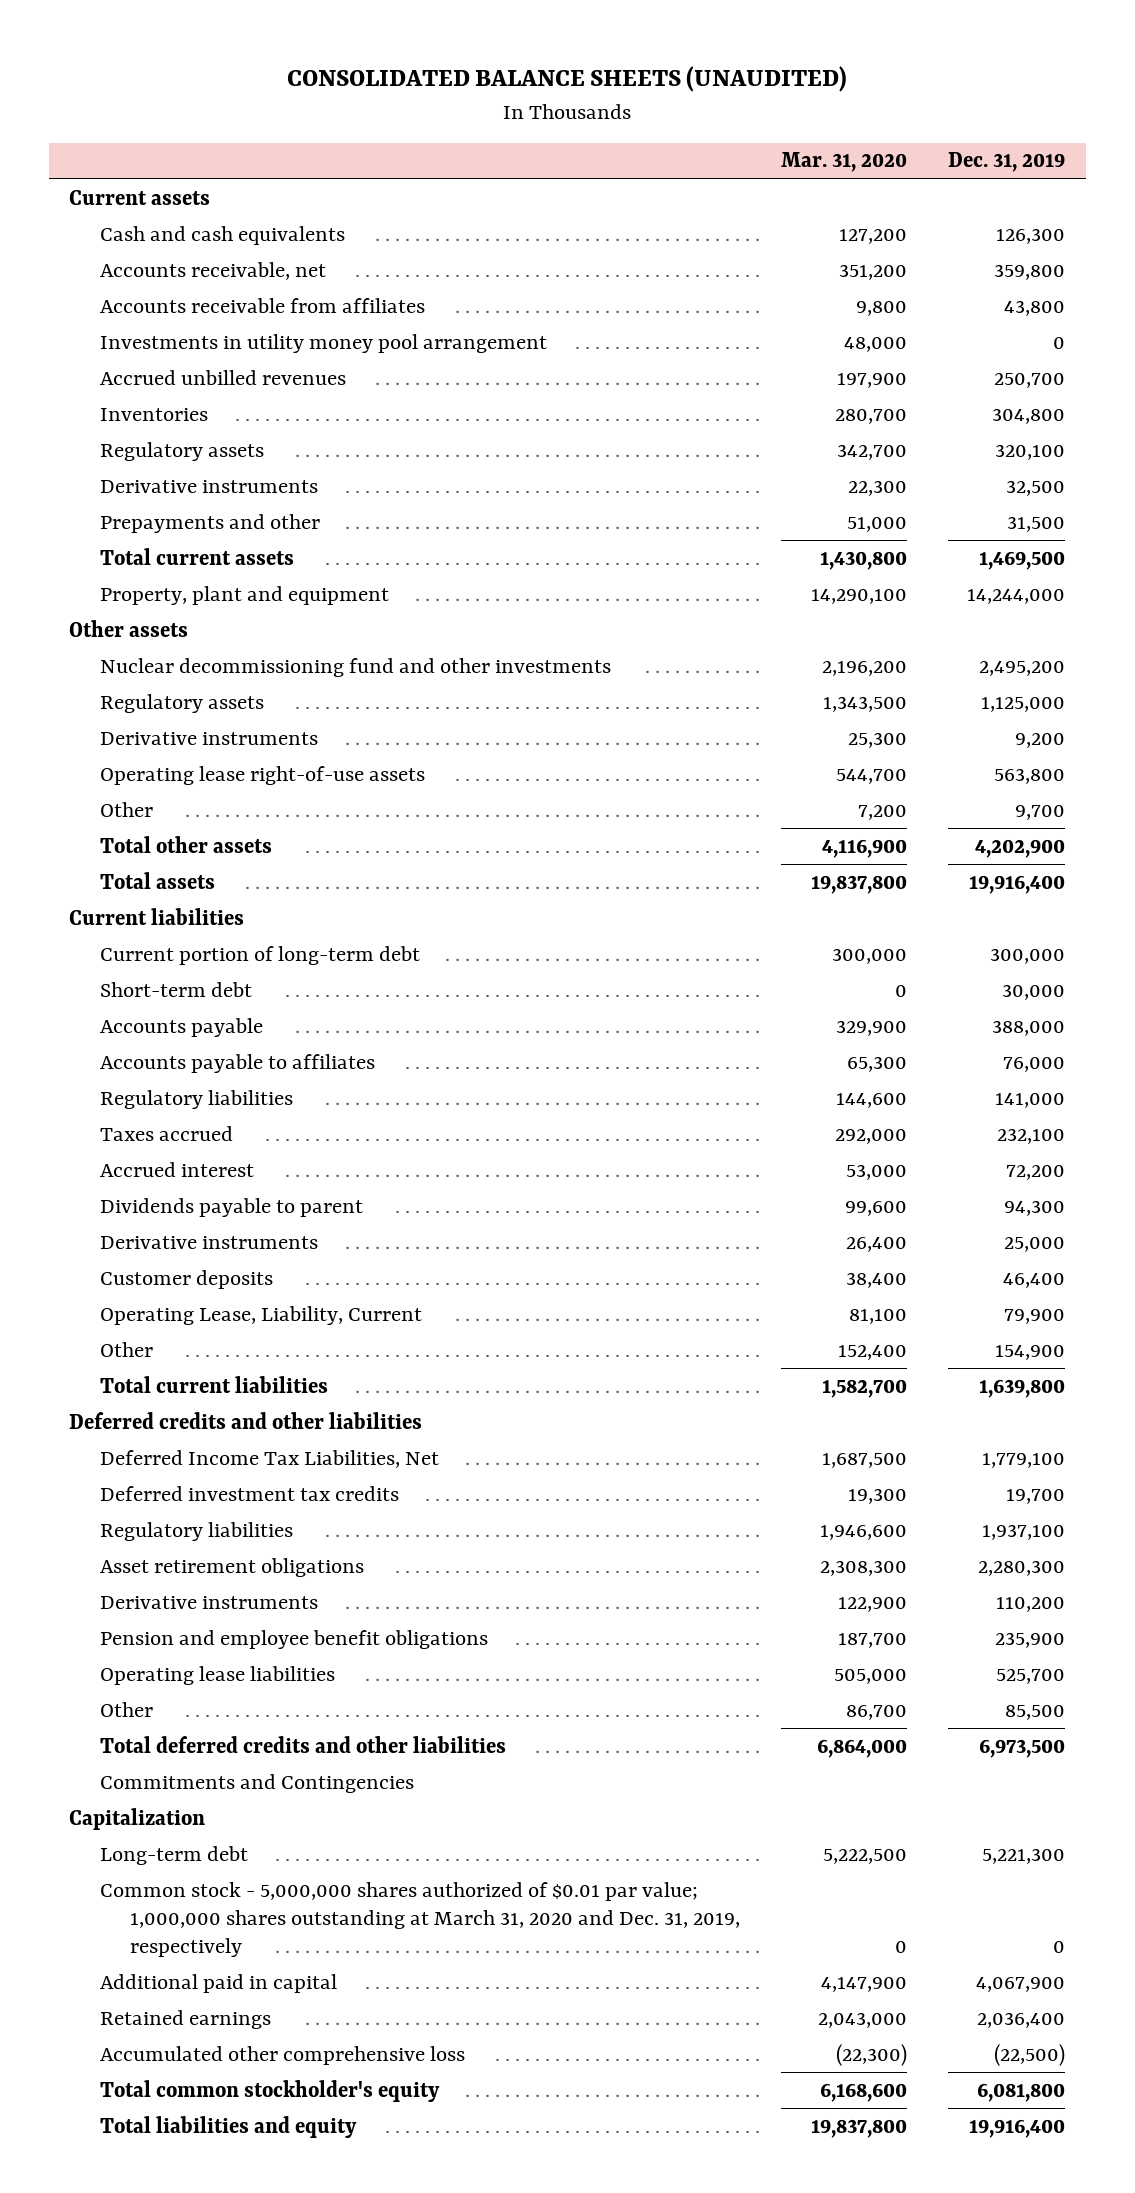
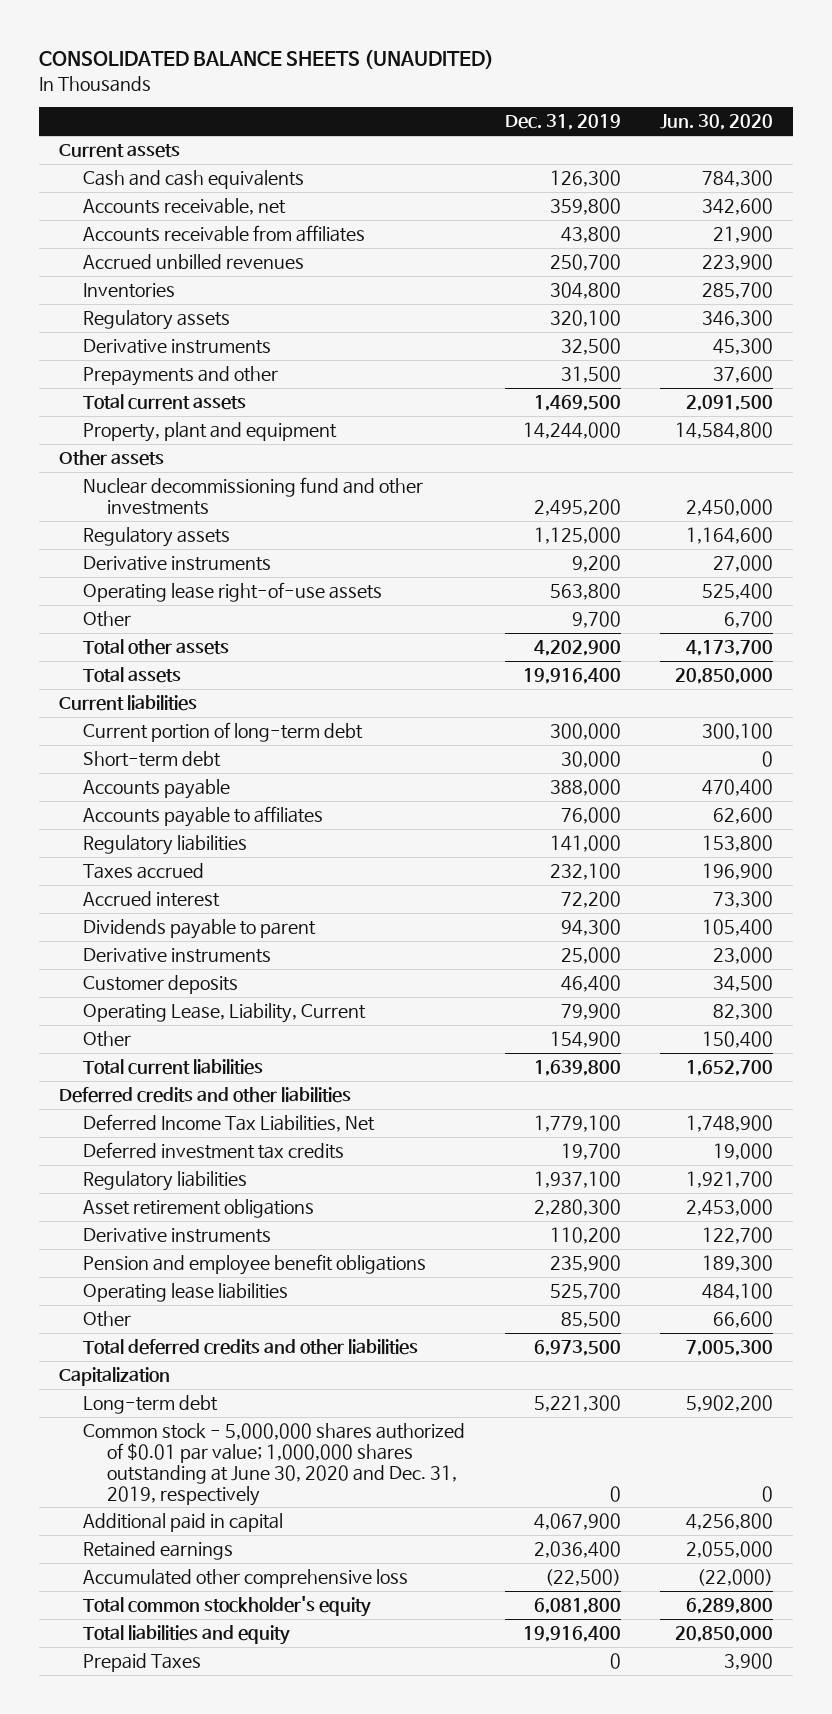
- | Mar. 31, 2020 | Dec. 31, 2019
+ | Dec. 31, 2019 | Jun. 30, 2020
- Investments in utility money pool arrangement | 48,000 | 0
- Commitments and Contingencies
- Common stock - 5,000,000 shares authorized of $0.01 par value; 1,000,000 shares outstanding at March 31, 2020 and Dec. 31, 2019, respectively | 0 | 0
+ Common stock - 5,000,000 shares authorized of $0.01 par value; 1,000,000 shares outstanding at June 30, 2020 and Dec. 31, 2019, respectively | 0 | 0
+ Prepaid Taxes | 0 | 3,900

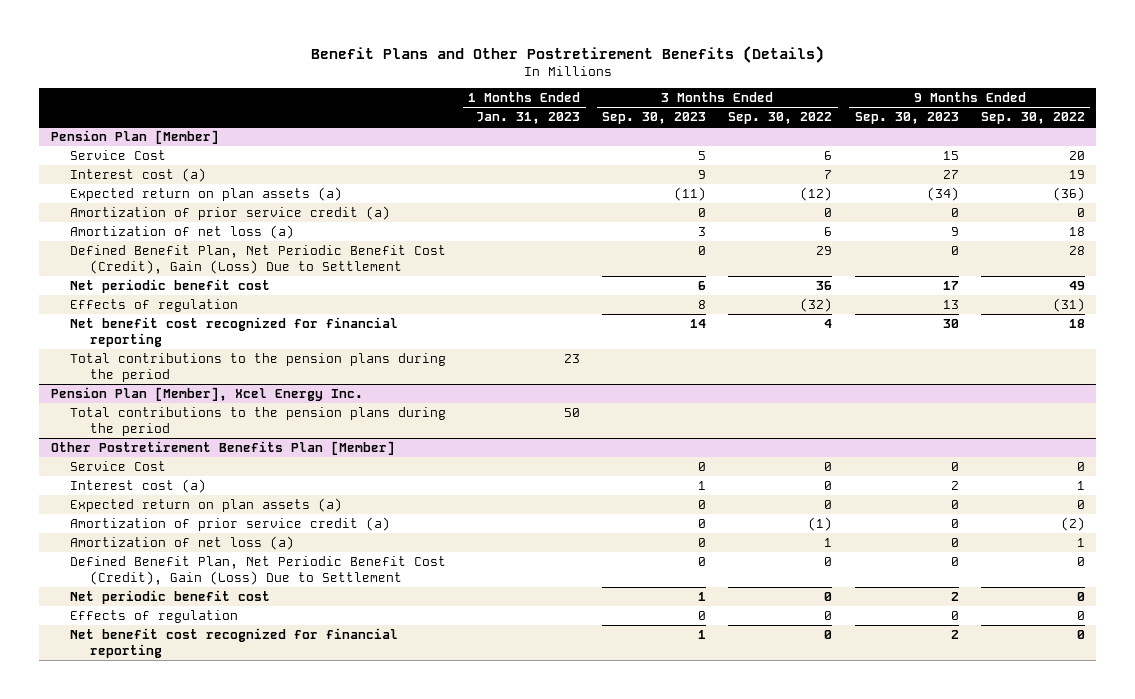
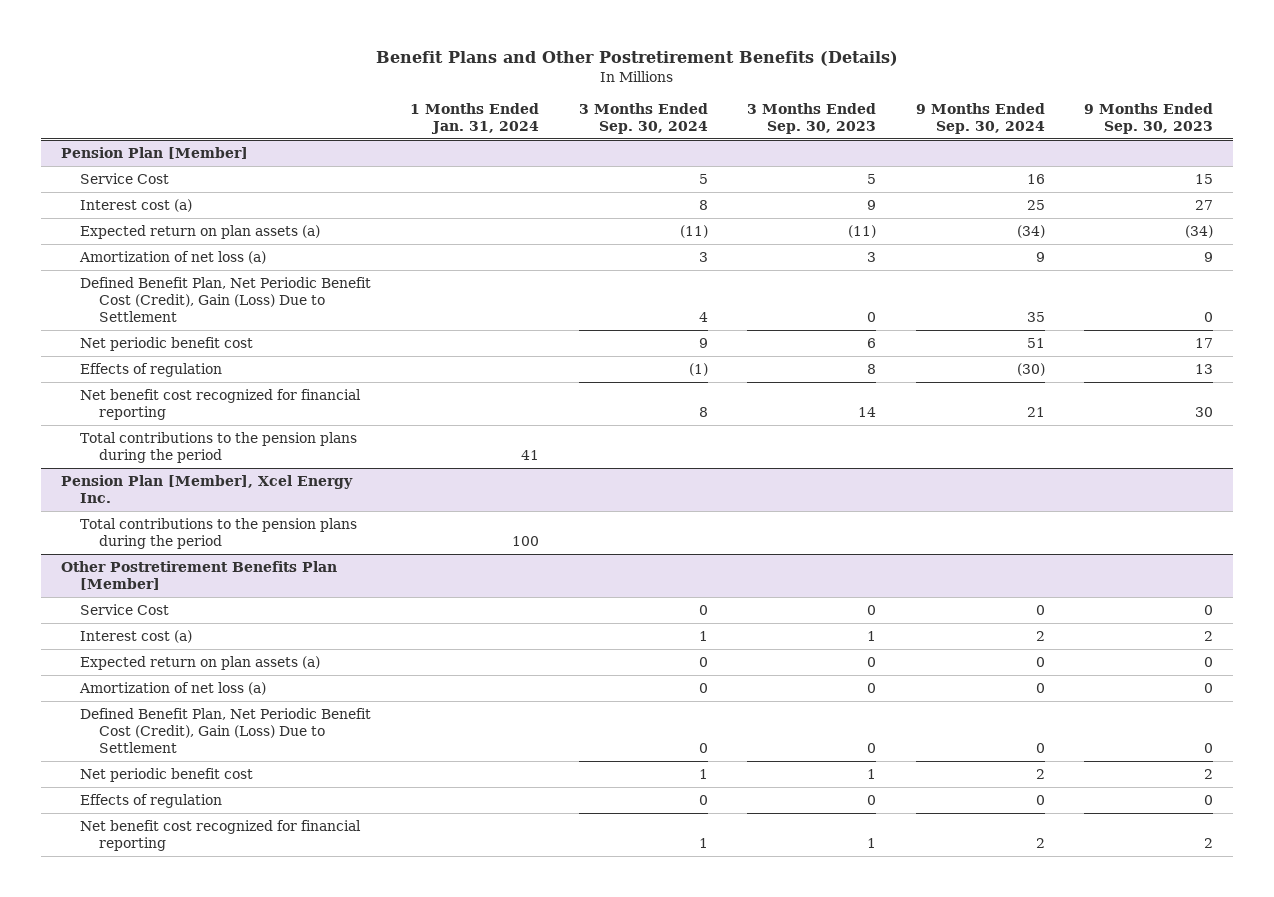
- | 1 Months Ended Jan. 31, 2023 | 3 Months Ended Sep. 30, 2023 | 3 Months Ended Sep. 30, 2022 | 9 Months Ended Sep. 30, 2023 | 9 Months Ended Sep. 30, 2022
+ | 1 Months Ended Jan. 31, 2024 | 3 Months Ended Sep. 30, 2024 | 3 Months Ended Sep. 30, 2023 | 9 Months Ended Sep. 30, 2024 | 9 Months Ended Sep. 30, 2023
@ Pension Plan [Member]
- Amortization of prior service credit (a) | | 0 | 0 | 0 | 0
@ Other Postretirement Benefits Plan [Member]
- Amortization of prior service credit (a) | | 0 | (1) | 0 | (2)

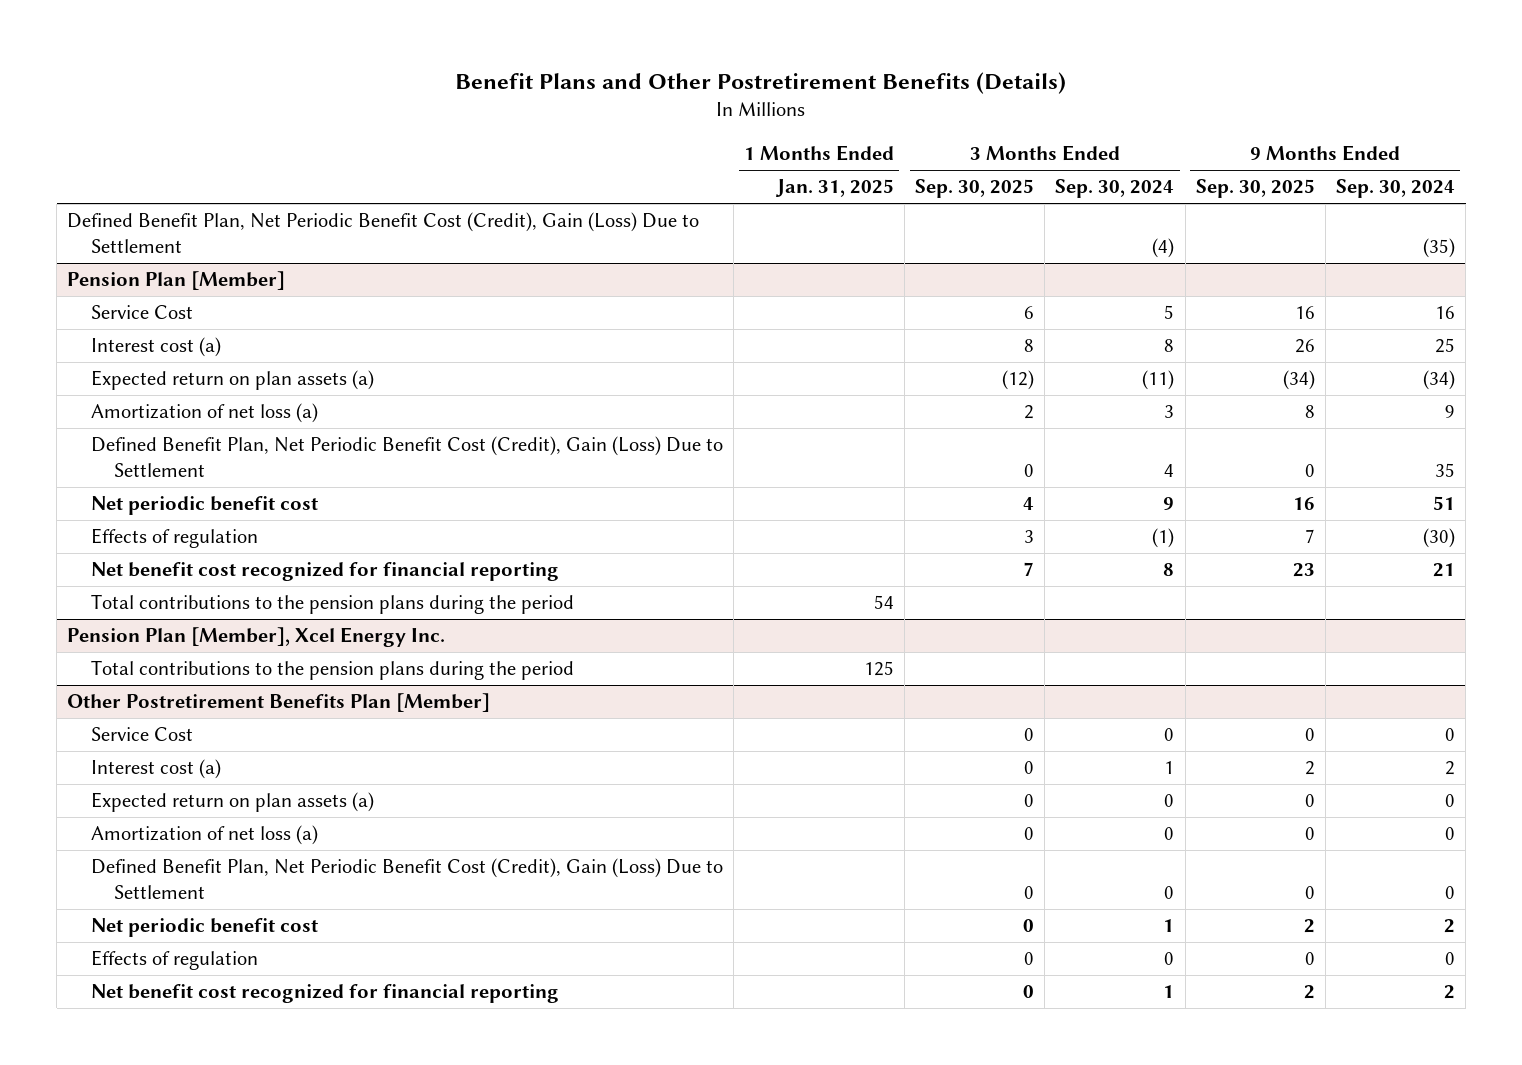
- | 1 Months Ended Jan. 31, 2024 | 3 Months Ended Sep. 30, 2024 | 3 Months Ended Sep. 30, 2023 | 9 Months Ended Sep. 30, 2024 | 9 Months Ended Sep. 30, 2023
+ | 1 Months Ended Jan. 31, 2025 | 3 Months Ended Sep. 30, 2025 | 3 Months Ended Sep. 30, 2024 | 9 Months Ended Sep. 30, 2025 | 9 Months Ended Sep. 30, 2024
+ Defined Benefit Plan, Net Periodic Benefit Cost (Credit), Gain (Loss) Due to Settlement | | | (4) | | (35)

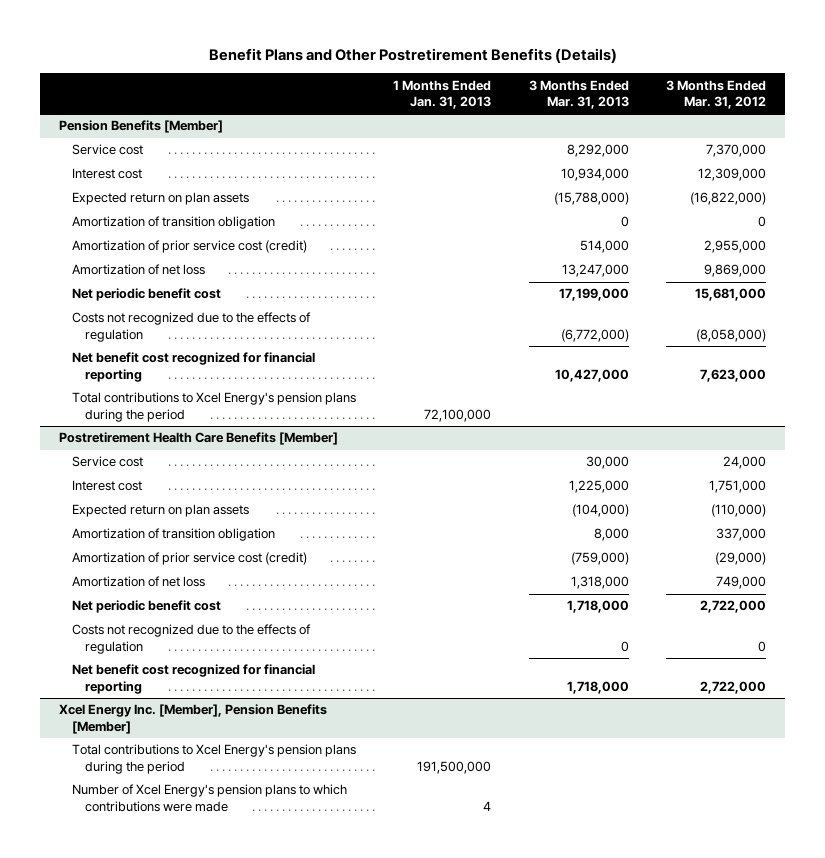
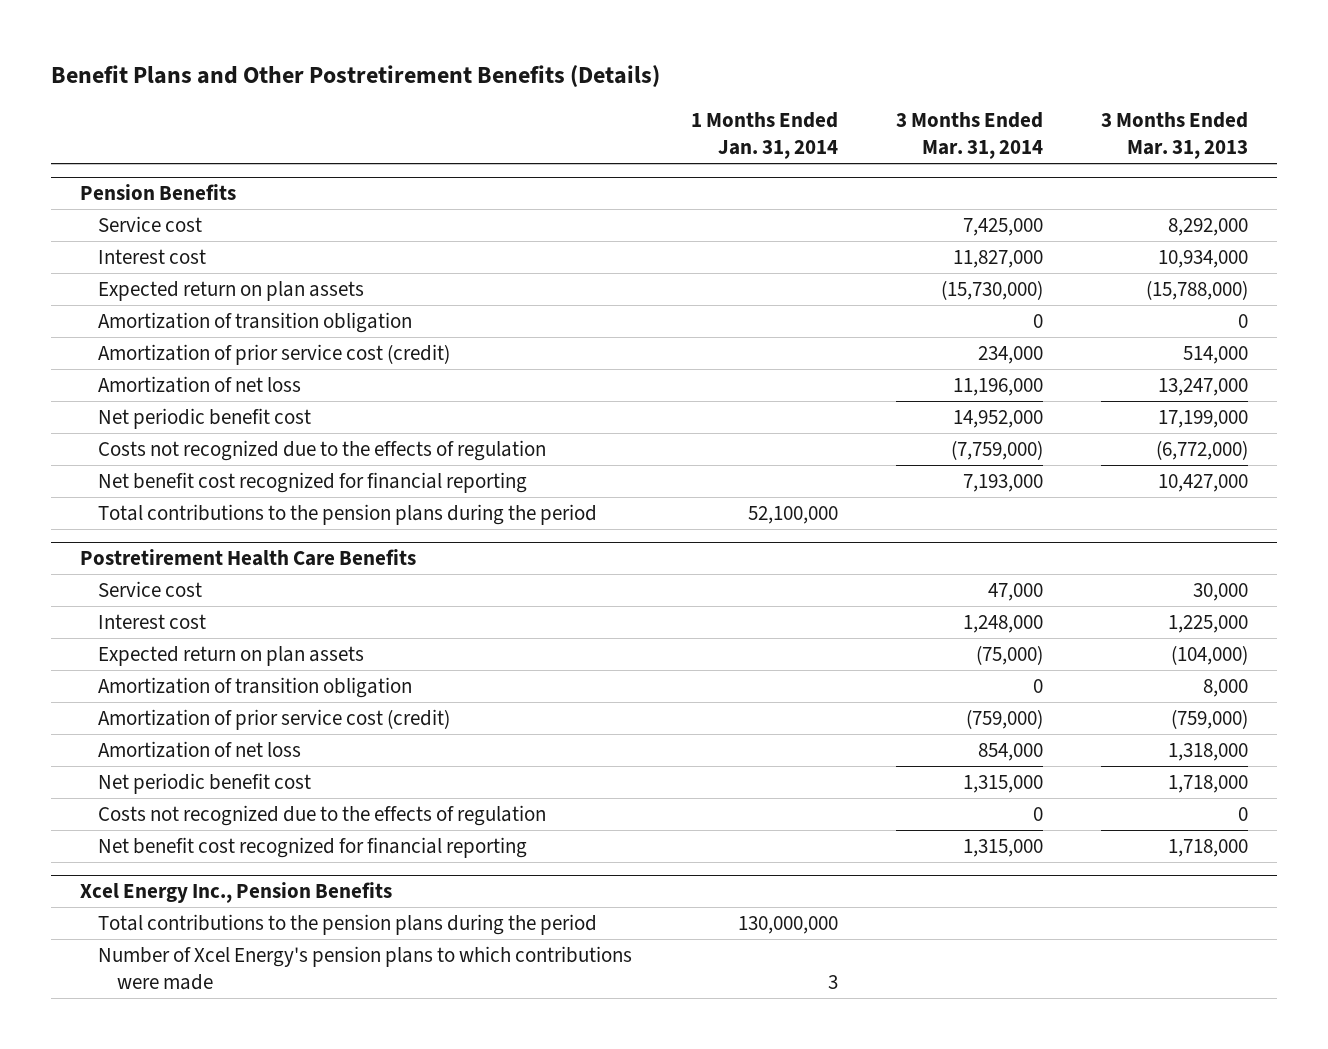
- | 1 Months Ended Jan. 31, 2013 | 3 Months Ended Mar. 31, 2013 | 3 Months Ended Mar. 31, 2012
+ | 1 Months Ended Jan. 31, 2014 | 3 Months Ended Mar. 31, 2014 | 3 Months Ended Mar. 31, 2013
- Pension Benefits [Member]
+ Pension Benefits
- Total contributions to Xcel Energy's pension plans during the period | 72,100,000 | |
- Postretirement Health Care Benefits [Member]
+ Total contributions to the pension plans during the period | 52,100,000 | |
+ Postretirement Health Care Benefits
- Xcel Energy Inc. [Member], Pension Benefits [Member]
- Total contributions to Xcel Energy's pension plans during the period | 191,500,000 | |
+ Xcel Energy Inc., Pension Benefits
+ Total contributions to the pension plans during the period | 130,000,000 | |

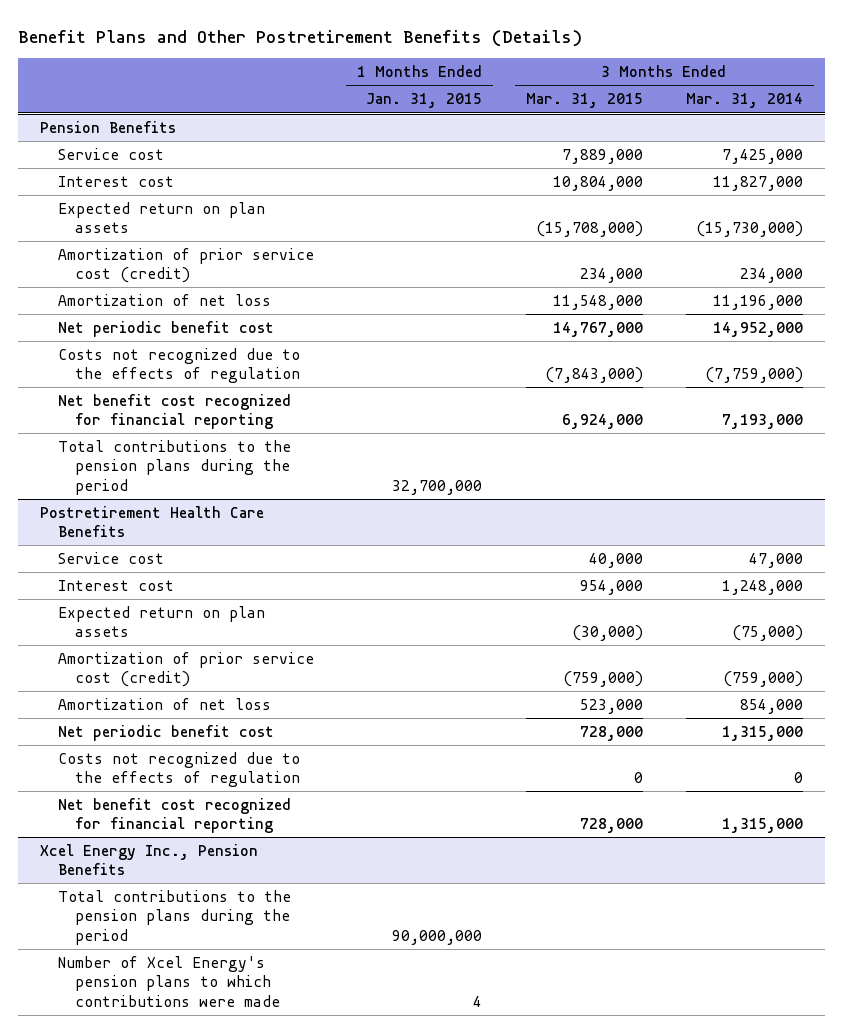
- | 1 Months Ended Jan. 31, 2014 | 3 Months Ended Mar. 31, 2014 | 3 Months Ended Mar. 31, 2013
+ | 1 Months Ended Jan. 31, 2015 | 3 Months Ended Mar. 31, 2015 | 3 Months Ended Mar. 31, 2014
@ Pension Benefits
- Amortization of transition obligation | | 0 | 0
@ Postretirement Health Care Benefits
- Amortization of transition obligation | | 0 | 8,000

